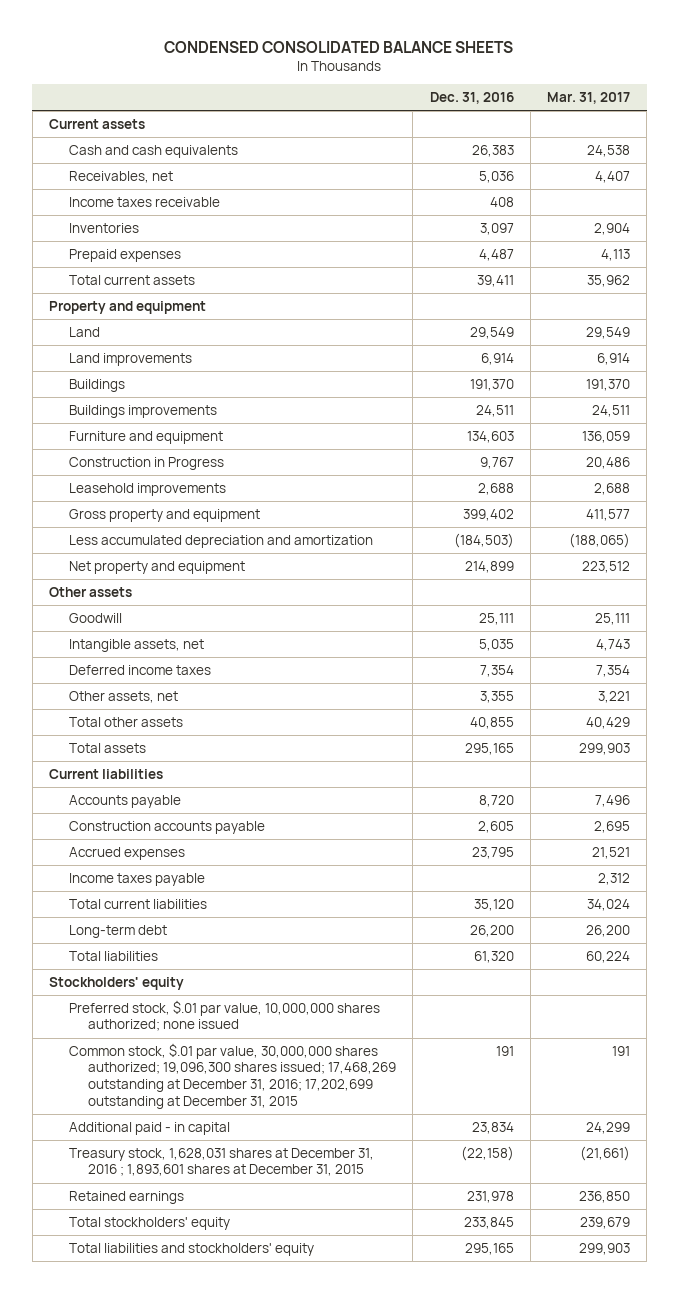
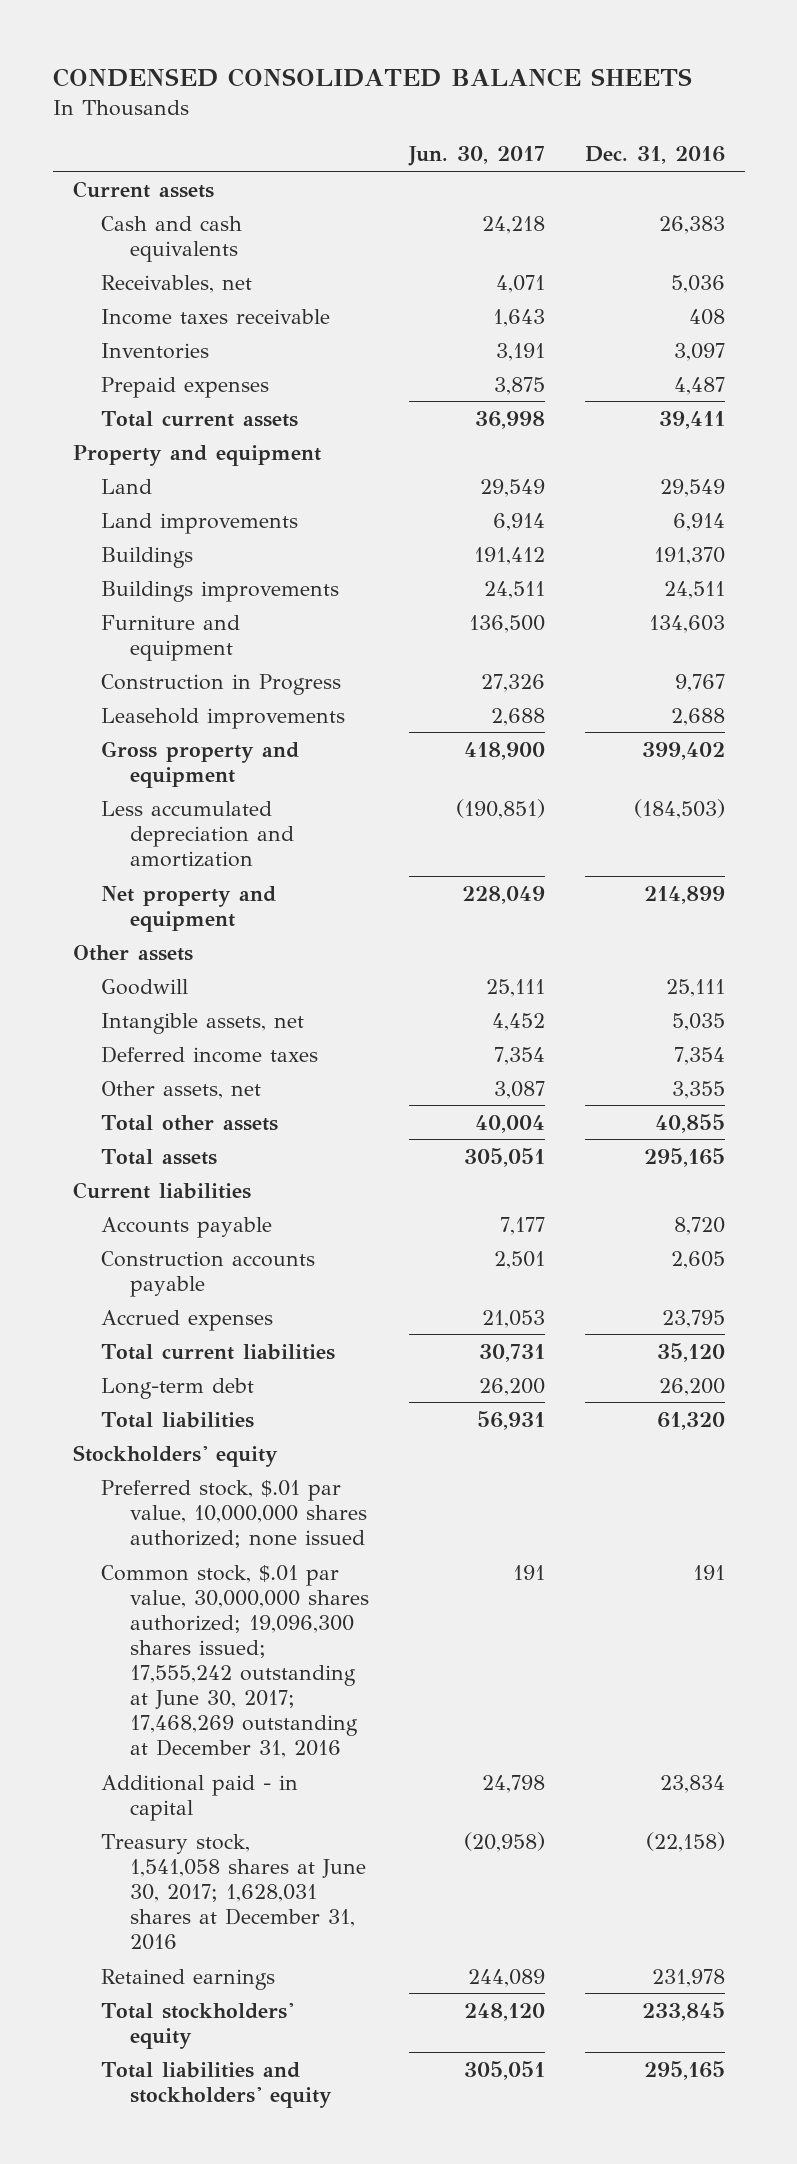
- | Dec. 31, 2016 | Mar. 31, 2017
+ | Jun. 30, 2017 | Dec. 31, 2016
- Income taxes payable | | 2,312
- Common stock, $.01 par value, 30,000,000 shares authorized; 19,096,300 shares issued; 17,468,269 outstanding at December 31, 2016; 17,202,699 outstanding at December 31, 2015 | 191 | 191
+ Common stock, $.01 par value, 30,000,000 shares authorized; 19,096,300 shares issued; 17,555,242 outstanding at June 30, 2017; 17,468,269 outstanding at December 31, 2016 | 191 | 191
- Treasury stock, 1,628,031 shares at December 31, 2016 ; 1,893,601 shares at December 31, 2015 | (22,158) | (21,661)
+ Treasury stock, 1,541,058 shares at June 30, 2017; 1,628,031 shares at December 31, 2016 | (20,958) | (22,158)

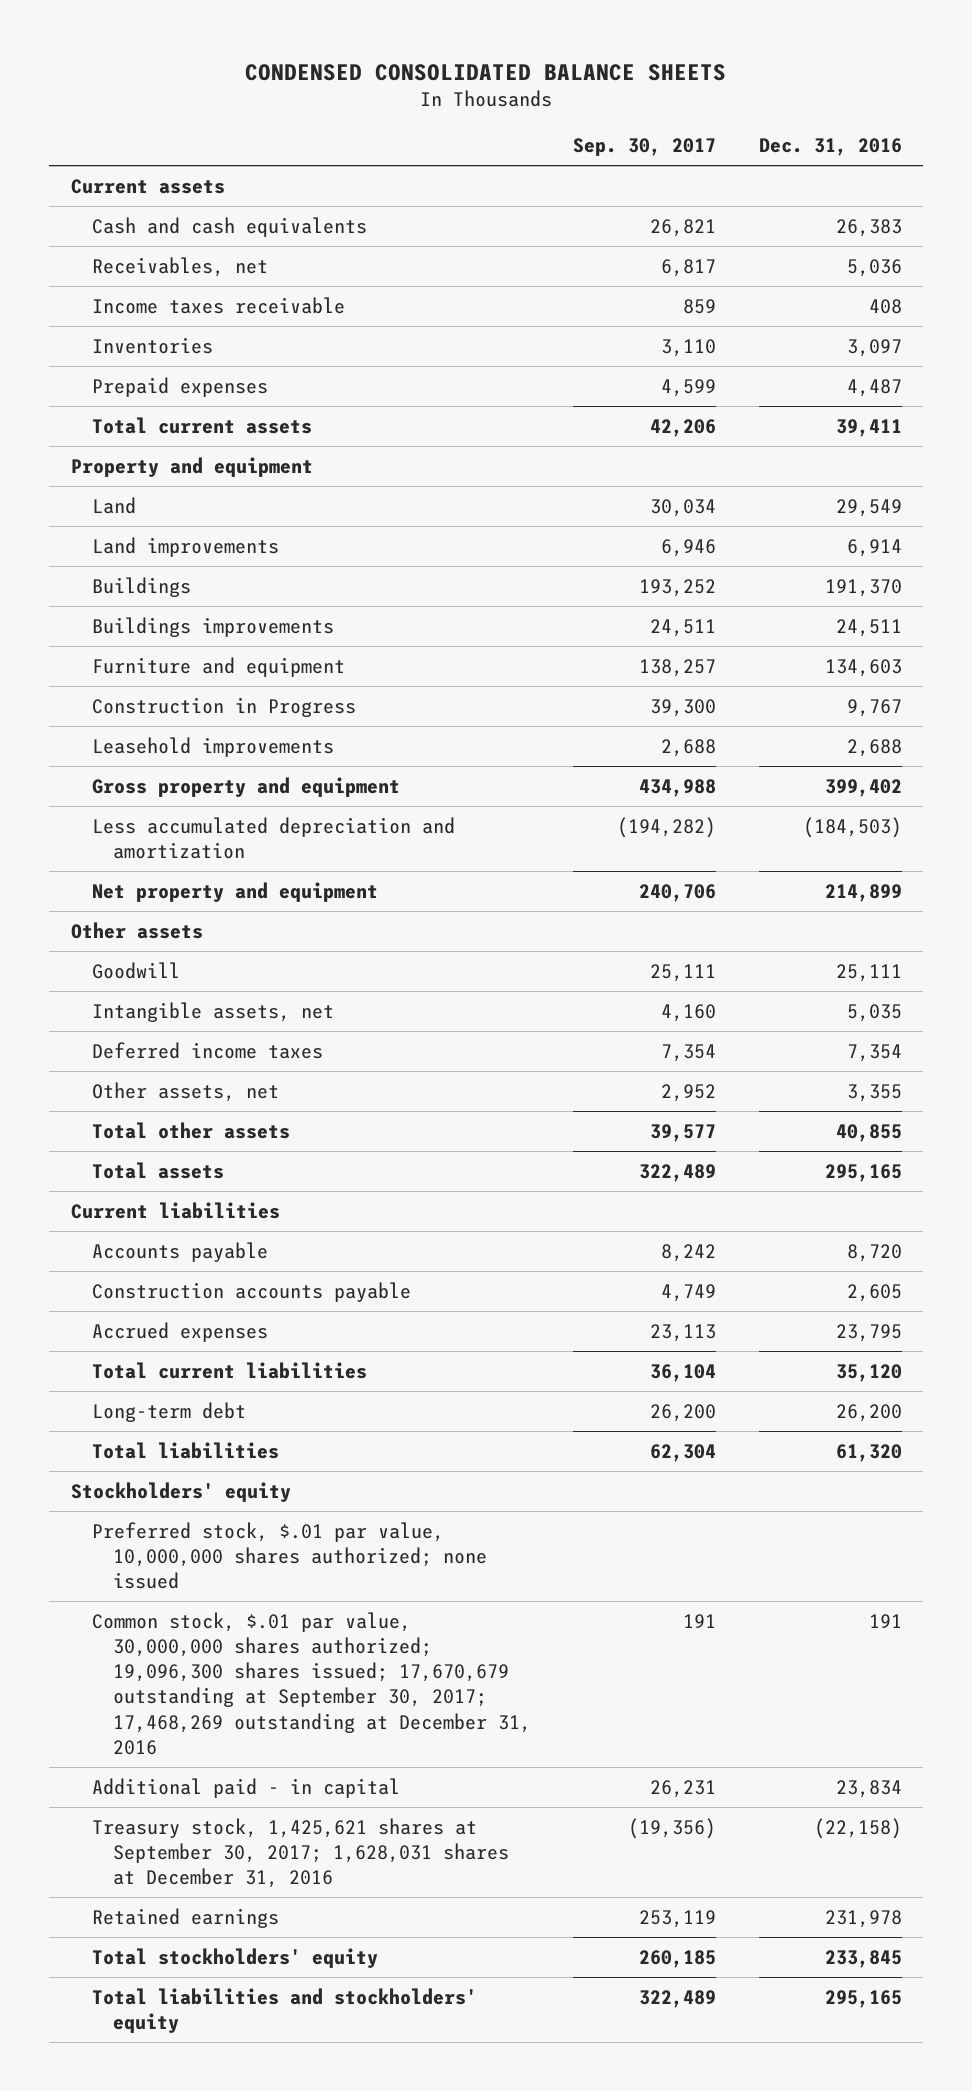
- | Jun. 30, 2017 | Dec. 31, 2016
+ | Sep. 30, 2017 | Dec. 31, 2016
- Common stock, $.01 par value, 30,000,000 shares authorized; 19,096,300 shares issued; 17,555,242 outstanding at June 30, 2017; 17,468,269 outstanding at December 31, 2016 | 191 | 191
+ Common stock, $.01 par value, 30,000,000 shares authorized; 19,096,300 shares issued; 17,670,679 outstanding at September 30, 2017; 17,468,269 outstanding at December 31, 2016 | 191 | 191
- Treasury stock, 1,541,058 shares at June 30, 2017; 1,628,031 shares at December 31, 2016 | (20,958) | (22,158)
+ Treasury stock, 1,425,621 shares at September 30, 2017; 1,628,031 shares at December 31, 2016 | (19,356) | (22,158)

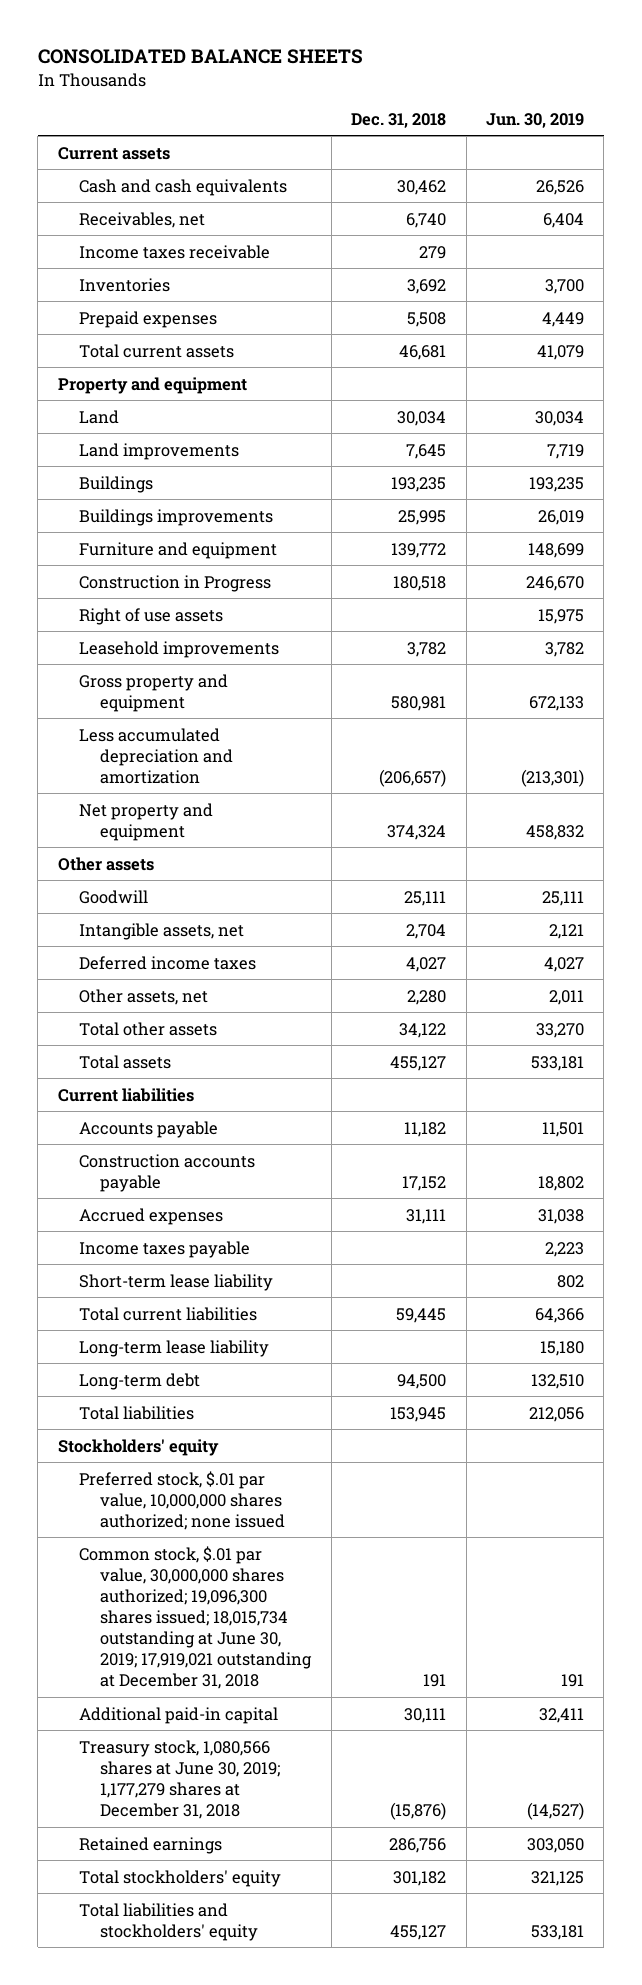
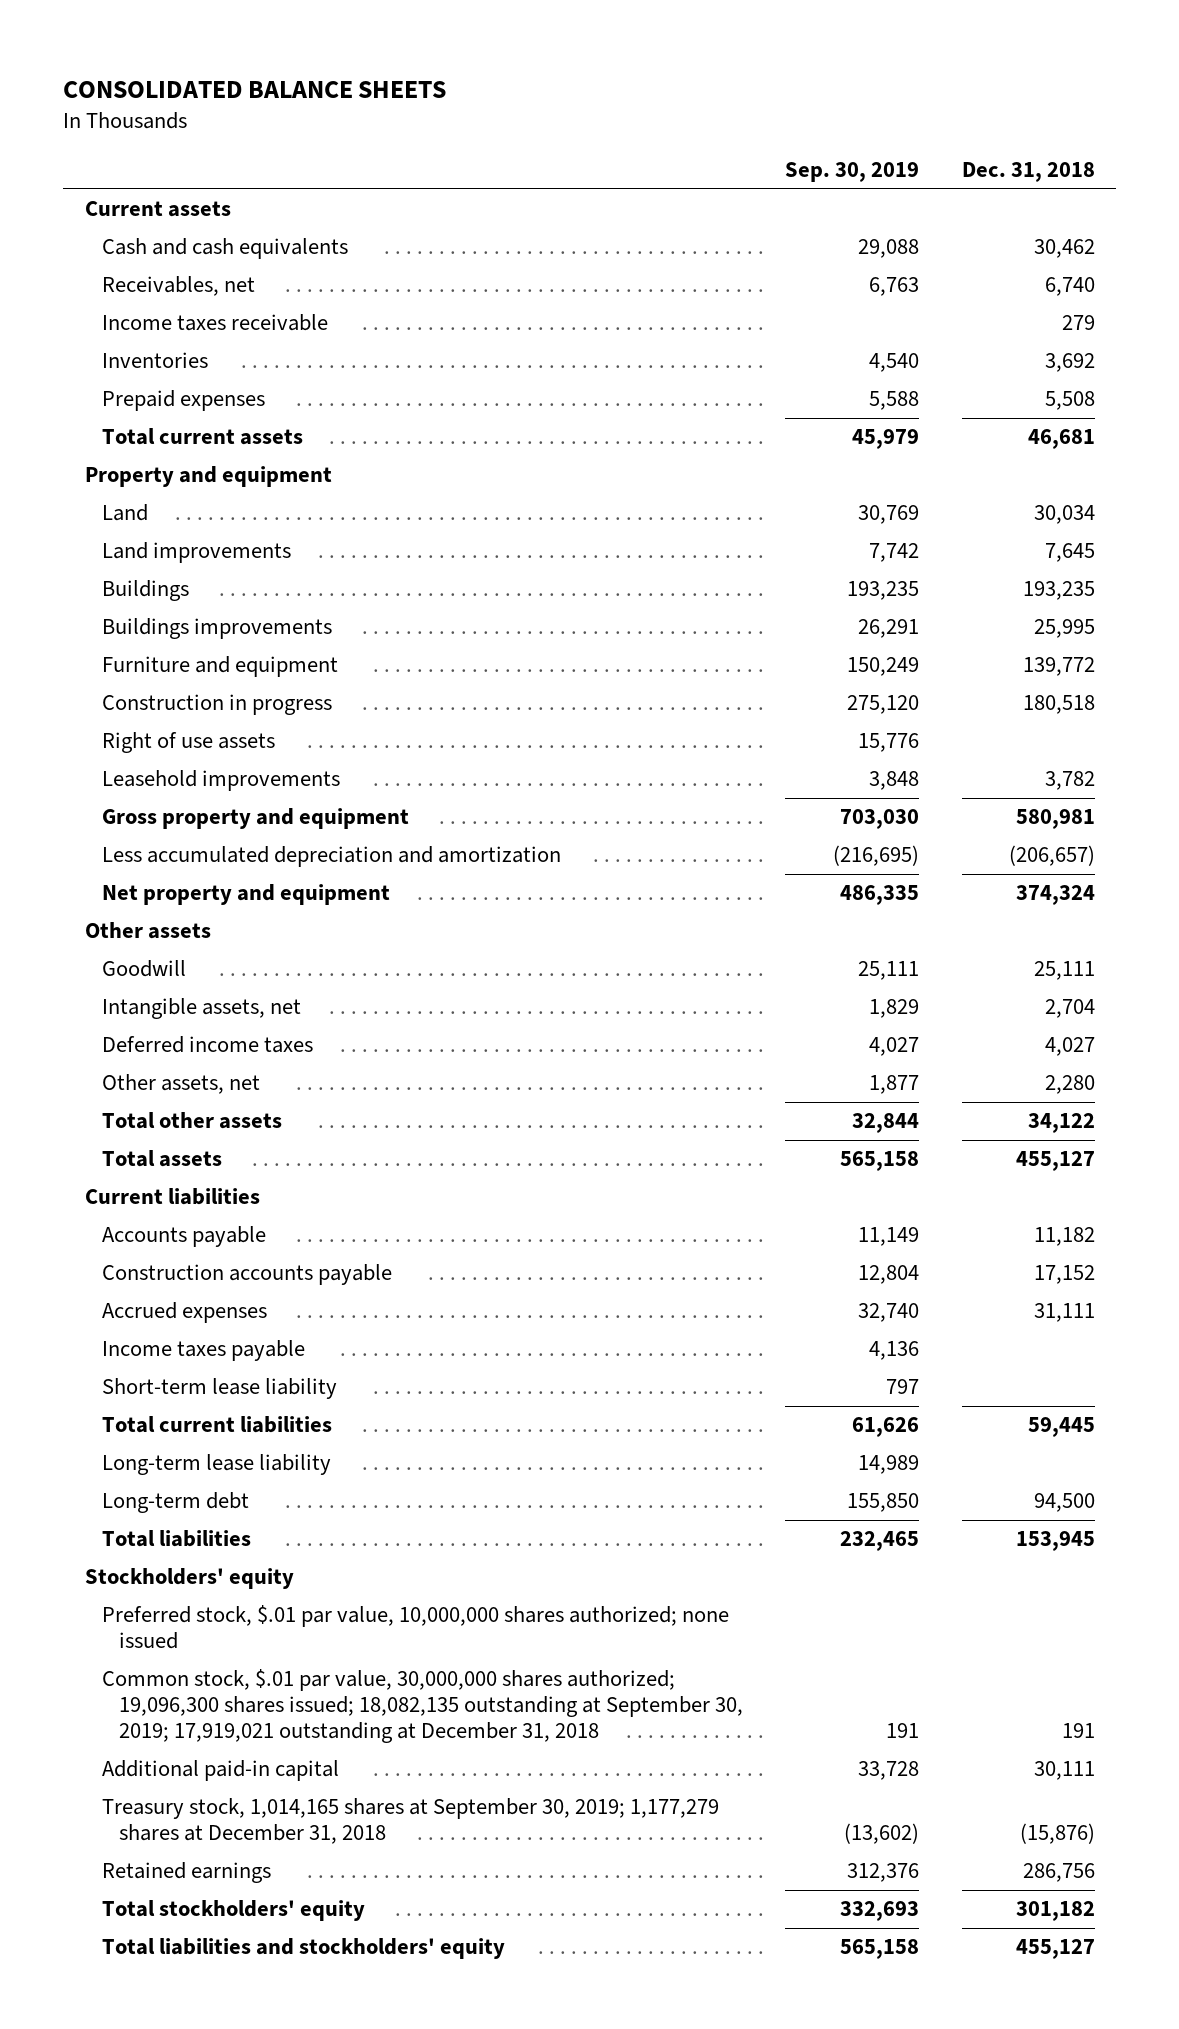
- | Dec. 31, 2018 | Jun. 30, 2019
+ | Sep. 30, 2019 | Dec. 31, 2018
- Construction in Progress | 180,518 | 246,670
+ Construction in progress | 275,120 | 180,518
- Common stock, $.01 par value, 30,000,000 shares authorized; 19,096,300 shares issued; 18,015,734 outstanding at June 30, 2019; 17,919,021 outstanding at December 31, 2018 | 191 | 191
+ Common stock, $.01 par value, 30,000,000 shares authorized; 19,096,300 shares issued; 18,082,135 outstanding at September 30, 2019; 17,919,021 outstanding at December 31, 2018 | 191 | 191
- Treasury stock, 1,080,566 shares at June 30, 2019; 1,177,279 shares at December 31, 2018 | (15,876) | (14,527)
+ Treasury stock, 1,014,165 shares at September 30, 2019; 1,177,279 shares at December 31, 2018 | (13,602) | (15,876)

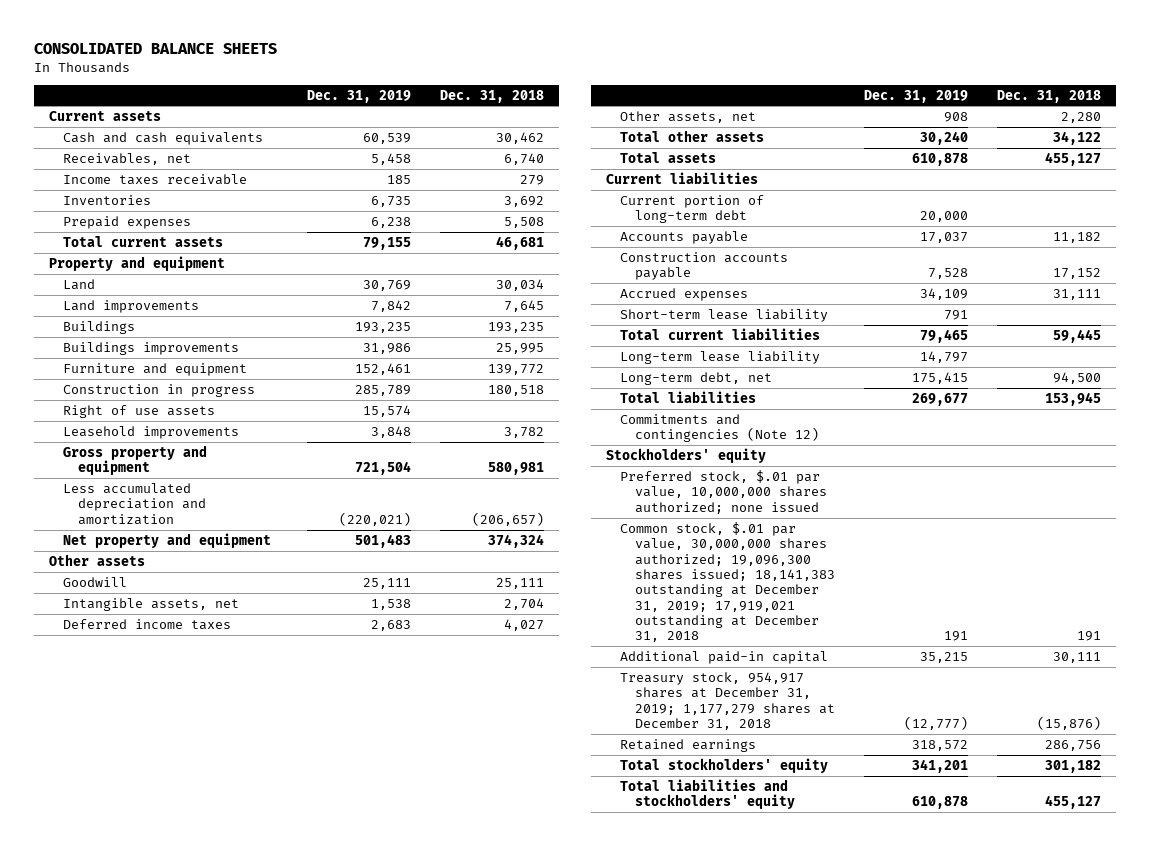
- | Sep. 30, 2019 | Dec. 31, 2018
+ | Dec. 31, 2019 | Dec. 31, 2018
+ Current portion of long-term debt | 20,000 |
- Income taxes payable | 4,136 |
- Long-term debt | 155,850 | 94,500
+ Long-term debt, net | 175,415 | 94,500
+ Commitments and contingencies (Note 12)
- Common stock, $.01 par value, 30,000,000 shares authorized; 19,096,300 shares issued; 18,082,135 outstanding at September 30, 2019; 17,919,021 outstanding at December 31, 2018 | 191 | 191
+ Common stock, $.01 par value, 30,000,000 shares authorized; 19,096,300 shares issued; 18,141,383 outstanding at December 31, 2019; 17,919,021 outstanding at December 31, 2018 | 191 | 191
- Treasury stock, 1,014,165 shares at September 30, 2019; 1,177,279 shares at December 31, 2018 | (13,602) | (15,876)
+ Treasury stock, 954,917 shares at December 31, 2019; 1,177,279 shares at December 31, 2018 | (12,777) | (15,876)

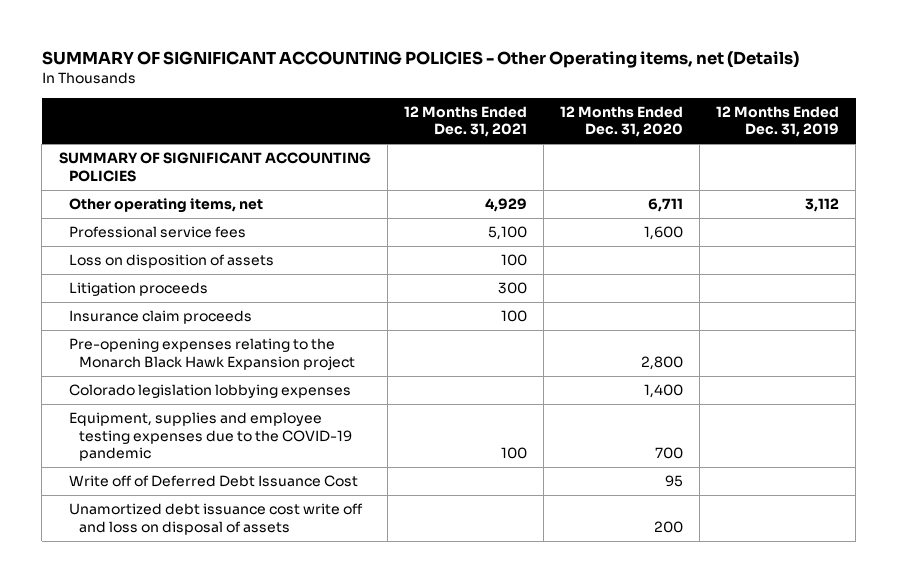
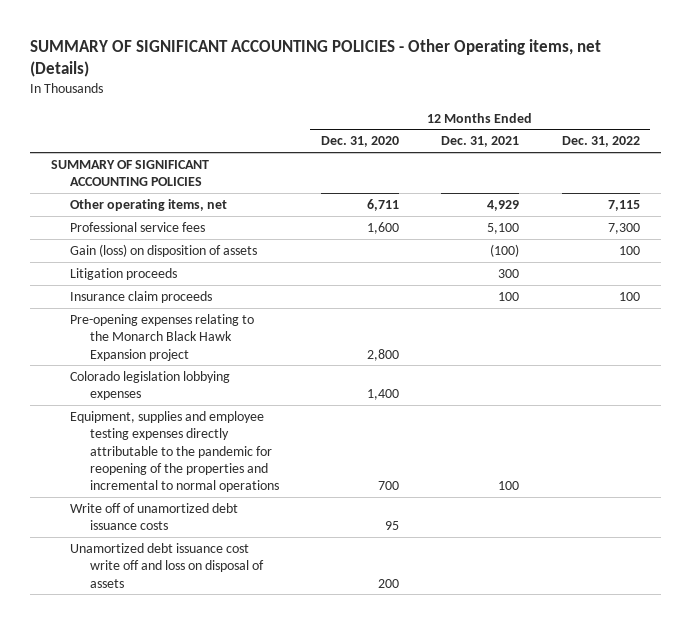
- | 12 Months Ended Dec. 31, 2021 | 12 Months Ended Dec. 31, 2020 | 12 Months Ended Dec. 31, 2019
+ | 12 Months Ended Dec. 31, 2020 | 12 Months Ended Dec. 31, 2021 | 12 Months Ended Dec. 31, 2022
- Loss on disposition of assets | 100 | |
+ Gain (loss) on disposition of assets | | (100) | 100
- Equipment, supplies and employee testing expenses due to the COVID-19 pandemic | 100 | 700 |
- Write off of Deferred Debt Issuance Cost | | 95 |
+ Equipment, supplies and employee testing expenses directly attributable to the pandemic for reopening of the properties and incremental to normal operations | 700 | 100 |
+ Write off of unamortized debt issuance costs | 95 | |

